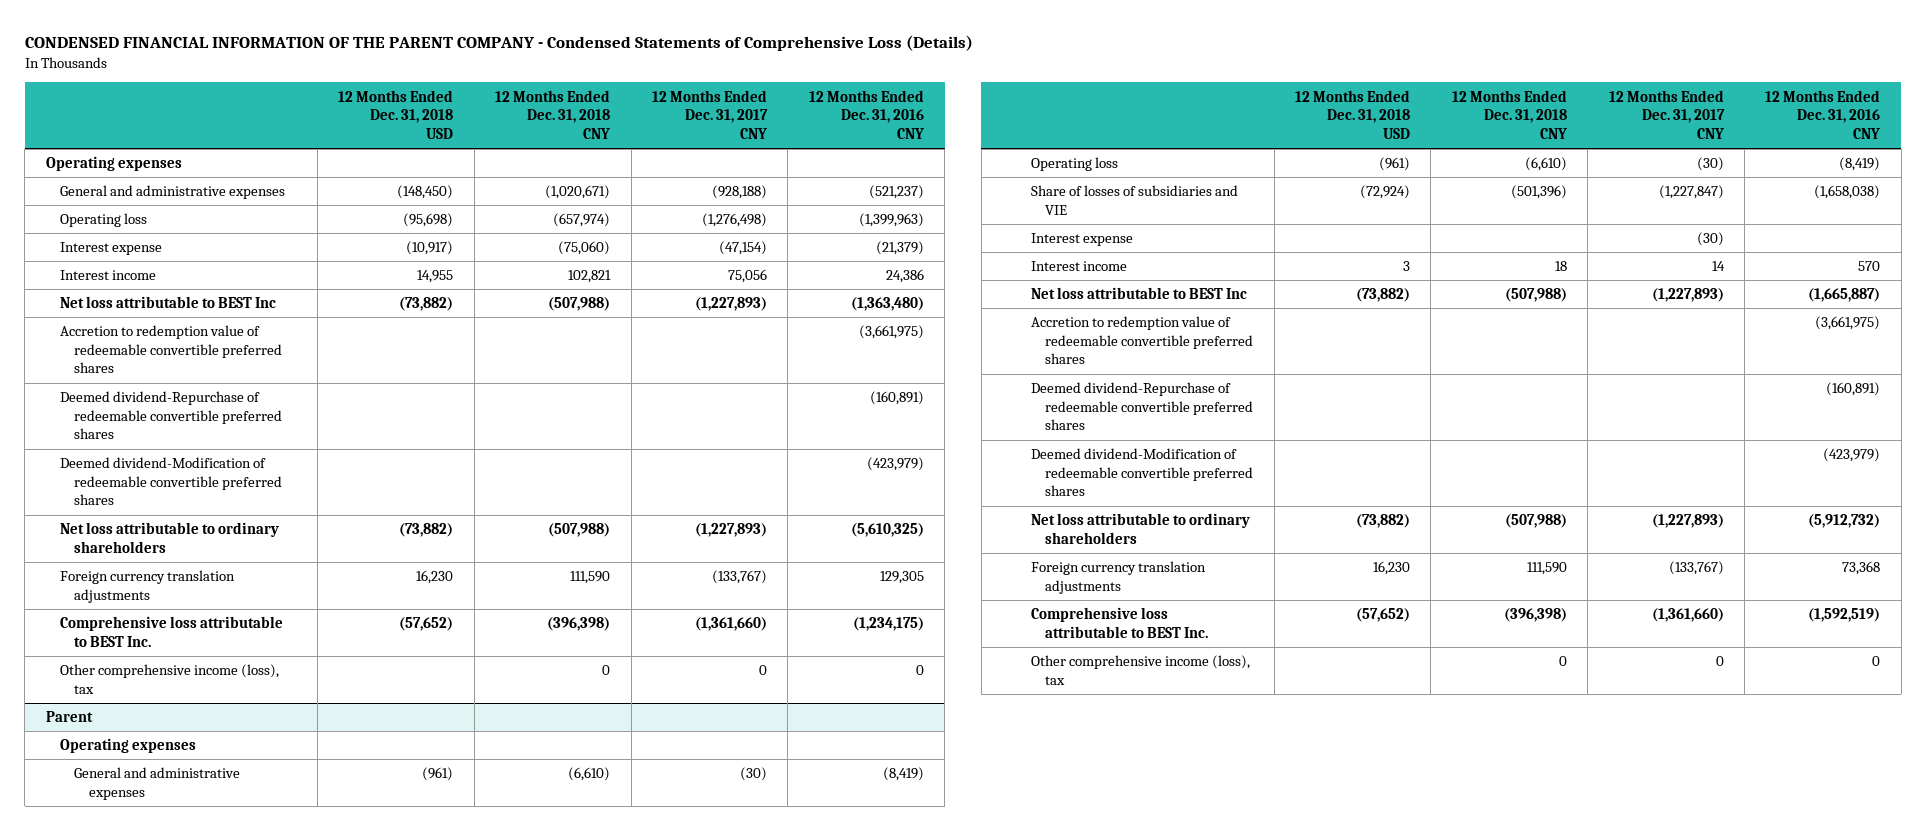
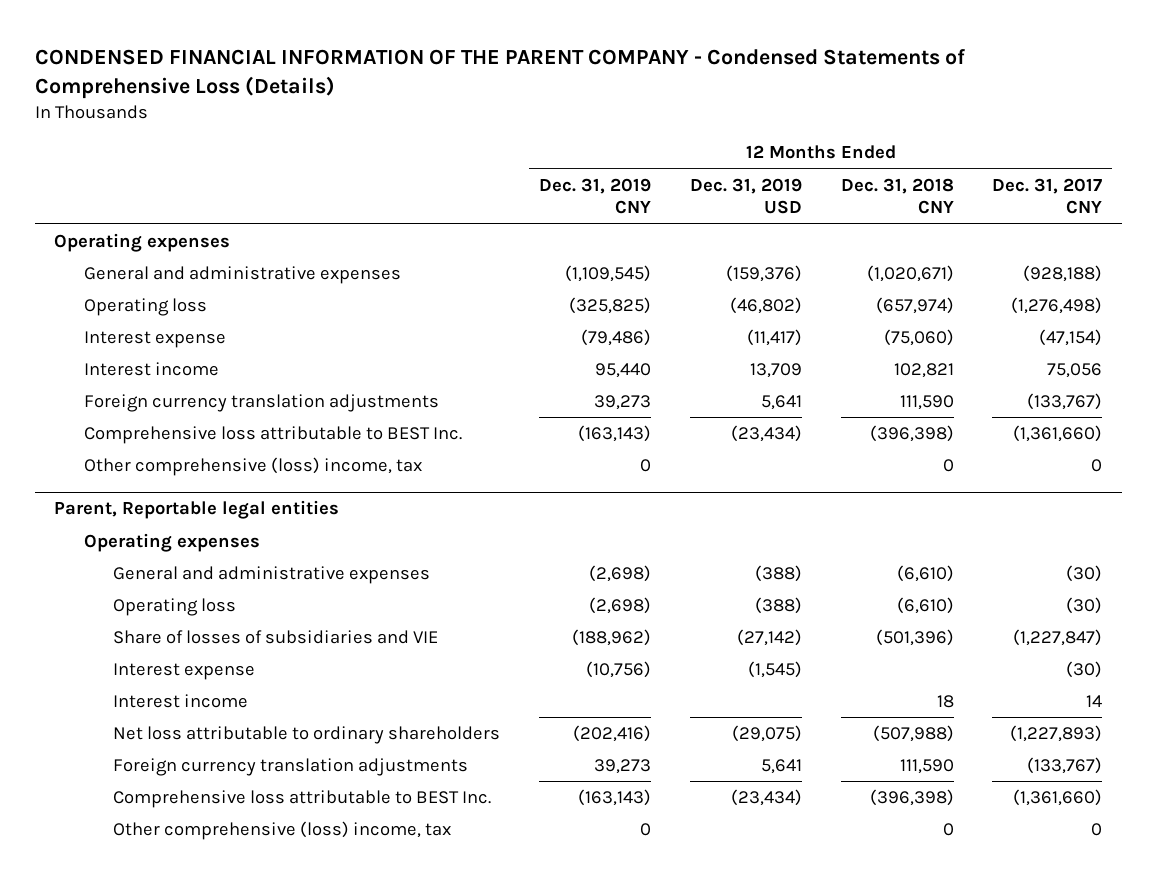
- | 12 Months Ended Dec. 31, 2018 USD | 12 Months Ended Dec. 31, 2018 CNY | 12 Months Ended Dec. 31, 2017 CNY | 12 Months Ended Dec. 31, 2016 CNY
+ | 12 Months Ended Dec. 31, 2019 CNY | 12 Months Ended Dec. 31, 2019 USD | 12 Months Ended Dec. 31, 2018 CNY | 12 Months Ended Dec. 31, 2017 CNY
- Net loss attributable to BEST Inc | (73,882) | (507,988) | (1,227,893) | (1,363,480)
- Accretion to redemption value of redeemable convertible preferred shares | | | | (3,661,975)
- Deemed dividend-Repurchase of redeemable convertible preferred shares | | | | (160,891)
- Deemed dividend-Modification of redeemable convertible preferred shares | | | | (423,979)
- Net loss attributable to ordinary shareholders | (73,882) | (507,988) | (1,227,893) | (5,610,325)
- Other comprehensive income (loss), tax | | 0 | 0 | 0
- Parent
+ Other comprehensive (loss) income, tax | 0 | | 0 | 0
+ Parent, Reportable legal entities
- Net loss attributable to BEST Inc | (73,882) | (507,988) | (1,227,893) | (1,665,887)
- Accretion to redemption value of redeemable convertible preferred shares | | | | (3,661,975)
- Deemed dividend-Repurchase of redeemable convertible preferred shares | | | | (160,891)
- Deemed dividend-Modification of redeemable convertible preferred shares | | | | (423,979)
- Other comprehensive income (loss), tax | | 0 | 0 | 0
+ Other comprehensive (loss) income, tax | 0 | | 0 | 0

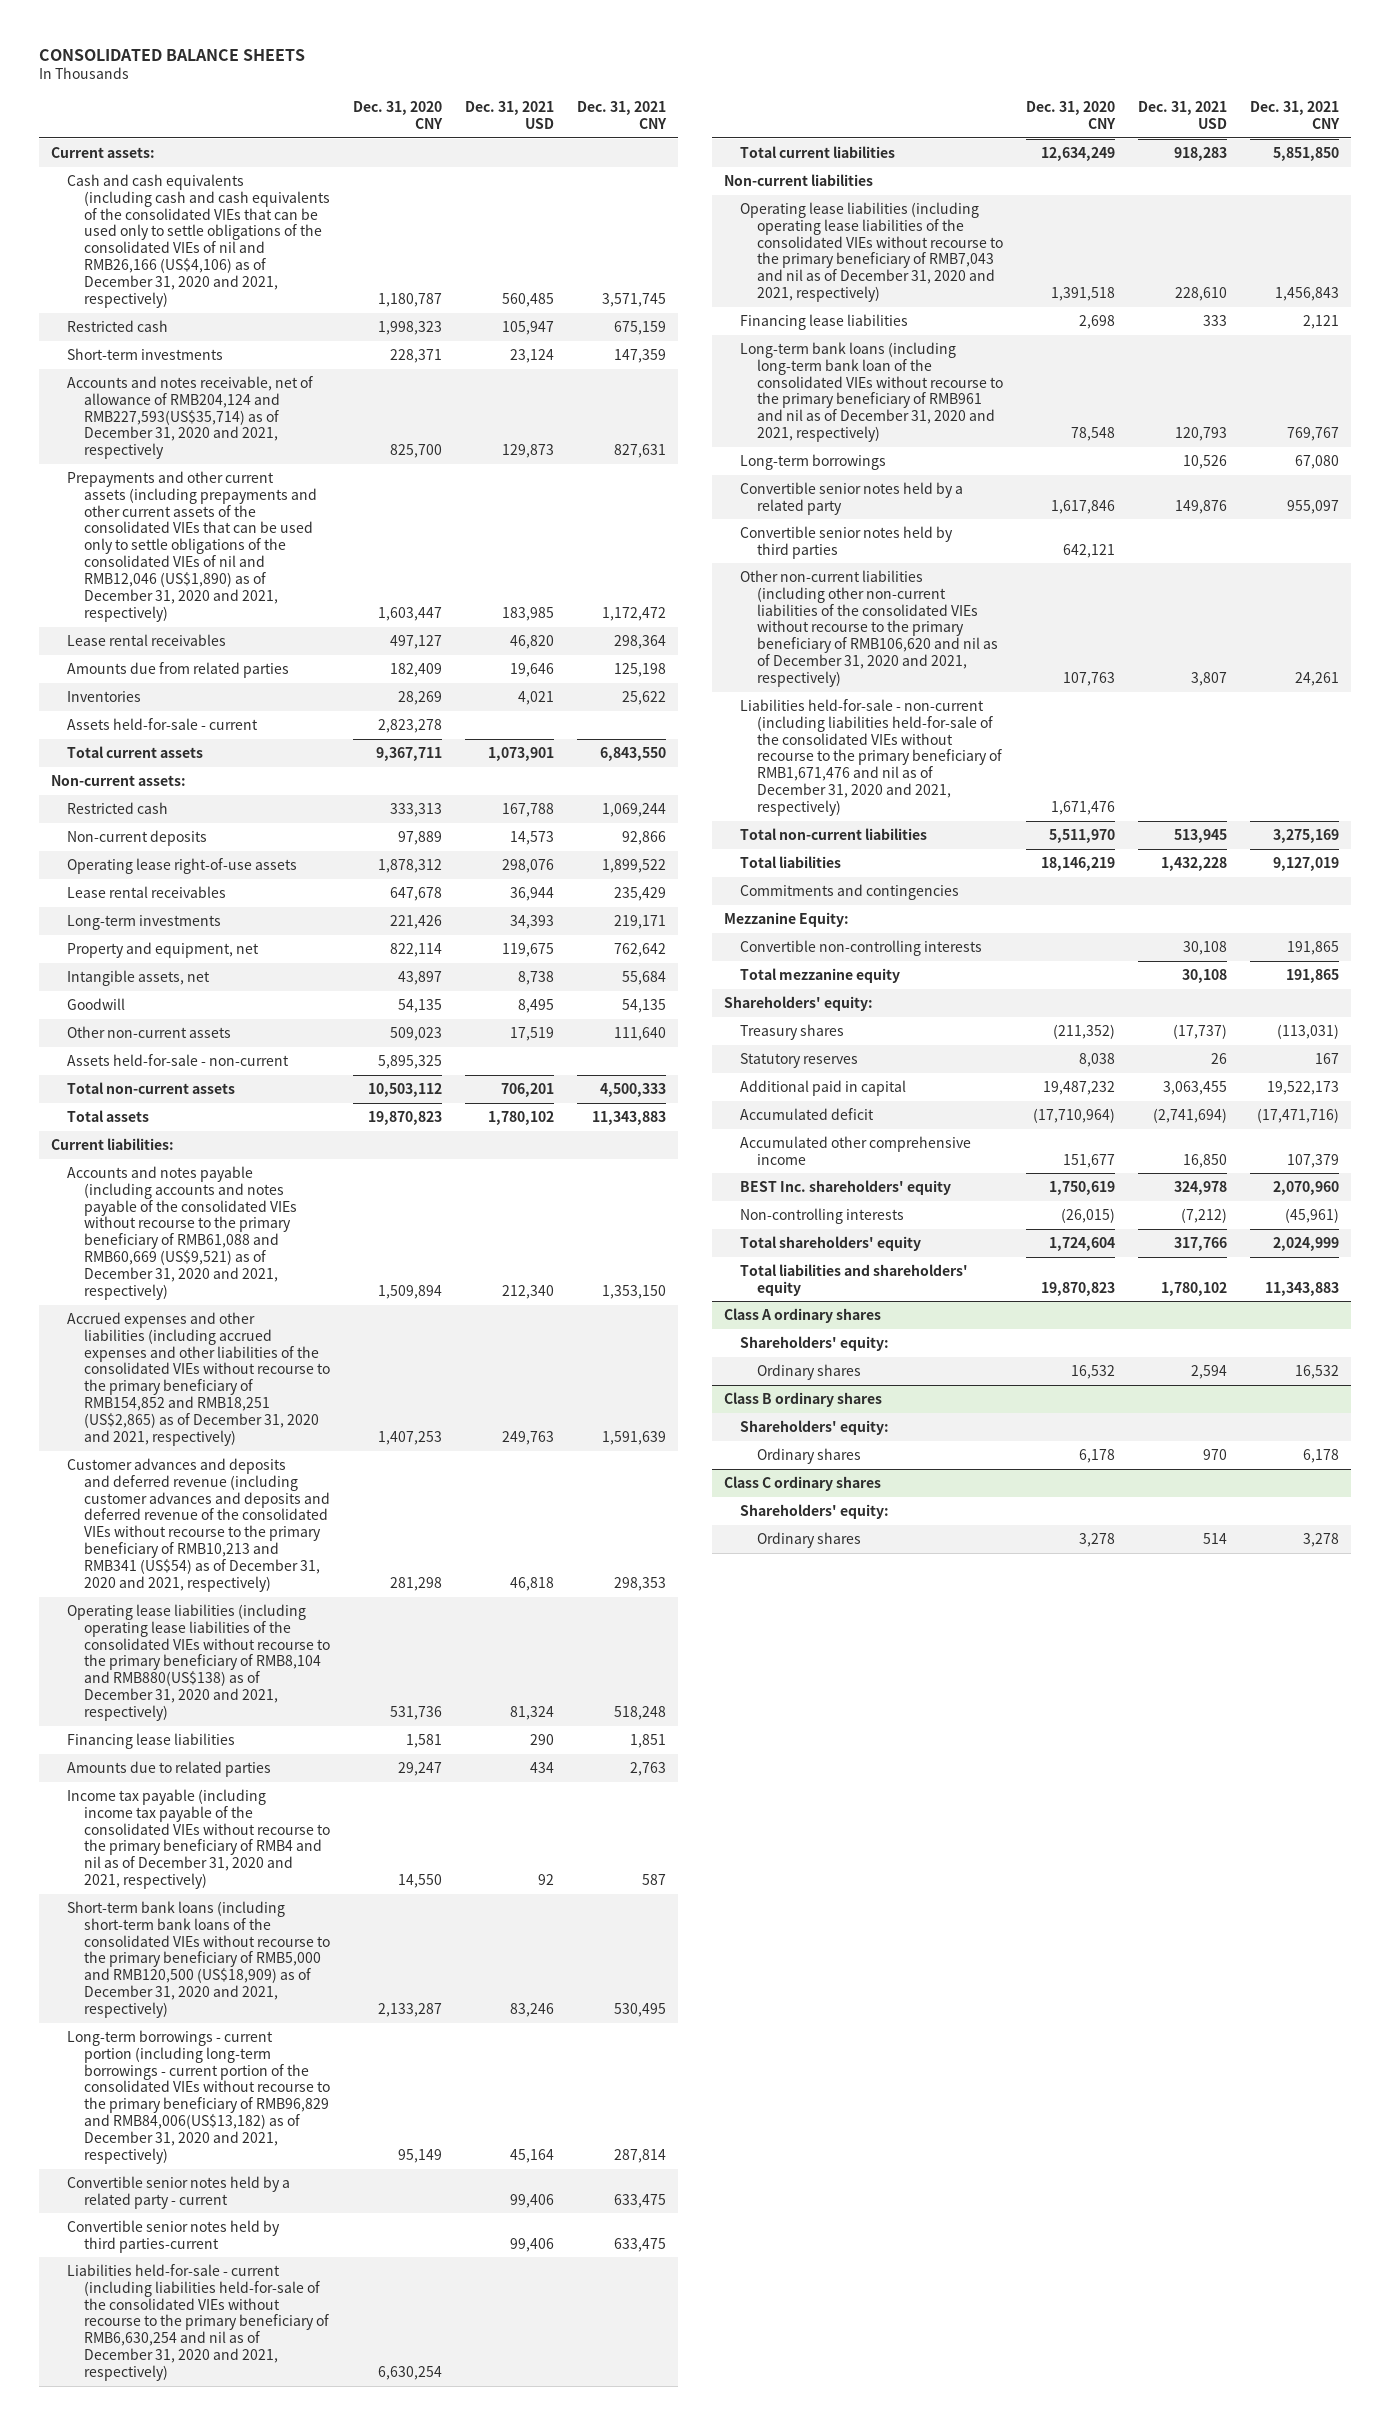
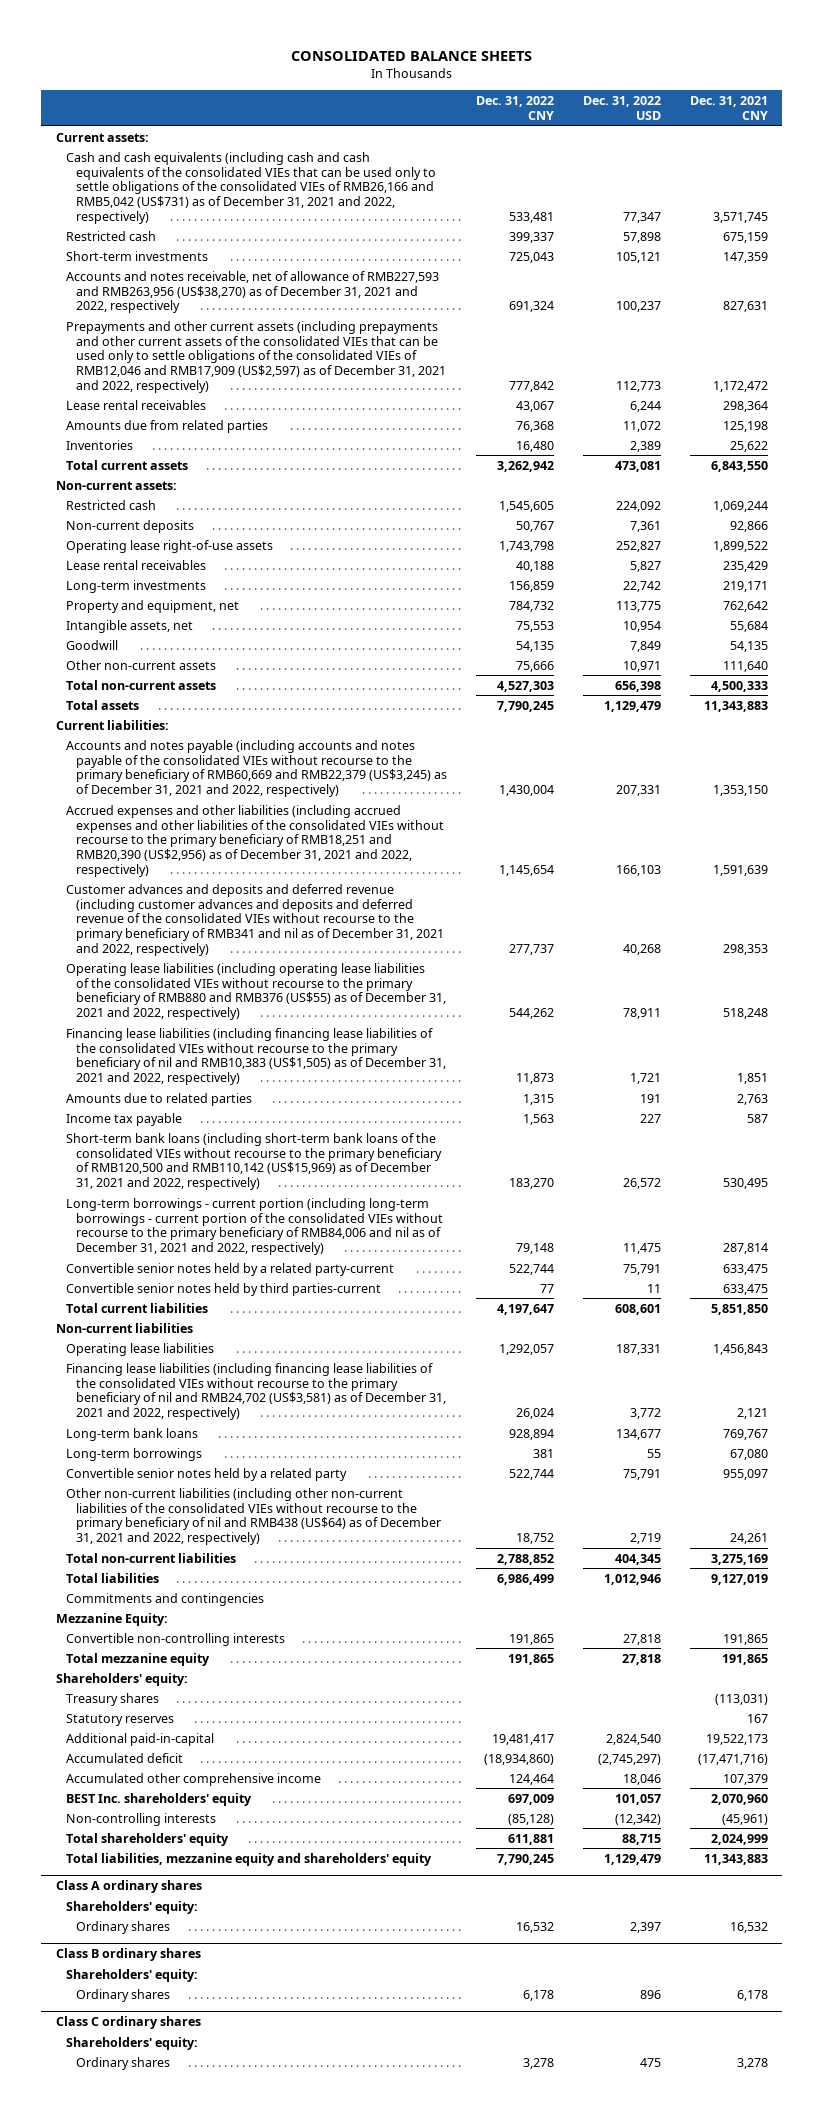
- | Dec. 31, 2020 CNY | Dec. 31, 2021 USD | Dec. 31, 2021 CNY
+ | Dec. 31, 2022 CNY | Dec. 31, 2022 USD | Dec. 31, 2021 CNY
- Cash and cash equivalents (including cash and cash equivalents of the consolidated VIEs that can be used only to settle obligations of the consolidated VIEs of nil and RMB26,166 (US$4,106) as of December 31, 2020 and 2021, respectively) | 1,180,787 | 560,485 | 3,571,745
+ Cash and cash equivalents (including cash and cash equivalents of the consolidated VIEs that can be used only to settle obligations of the consolidated VIEs of RMB26,166 and RMB5,042 (US$731) as of December 31, 2021 and 2022, respectively) | 533,481 | 77,347 | 3,571,745
- Accounts and notes receivable, net of allowance of RMB204,124 and RMB227,593(US$35,714) as of December 31, 2020 and 2021, respectively | 825,700 | 129,873 | 827,631
- Prepayments and other current assets (including prepayments and other current assets of the consolidated VIEs that can be used only to settle obligations of the consolidated VIEs of nil and RMB12,046 (US$1,890) as of December 31, 2020 and 2021, respectively) | 1,603,447 | 183,985 | 1,172,472
+ Accounts and notes receivable, net of allowance of RMB227,593 and RMB263,956 (US$38,270) as of December 31, 2021 and 2022, respectively | 691,324 | 100,237 | 827,631
+ Prepayments and other current assets (including prepayments and other current assets of the consolidated VIEs that can be used only to settle obligations of the consolidated VIEs of RMB12,046 and RMB17,909 (US$2,597) as of December 31, 2021 and 2022, respectively) | 777,842 | 112,773 | 1,172,472
- Assets held-for-sale - current | 2,823,278 | |
- Assets held-for-sale - non-current | 5,895,325 | |
- Accounts and notes payable (including accounts and notes payable of the consolidated VIEs without recourse to the primary beneficiary of RMB61,088 and RMB60,669 (US$9,521) as of December 31, 2020 and 2021, respectively) | 1,509,894 | 212,340 | 1,353,150
- Accrued expenses and other liabilities (including accrued expenses and other liabilities of the consolidated VIEs without recourse to the primary beneficiary of RMB154,852 and RMB18,251 (US$2,865) as of December 31, 2020 and 2021, respectively) | 1,407,253 | 249,763 | 1,591,639
- Customer advances and deposits and deferred revenue (including customer advances and deposits and deferred revenue of the consolidated VIEs without recourse to the primary beneficiary of RMB10,213 and RMB341 (US$54) as of December 31, 2020 and 2021, respectively) | 281,298 | 46,818 | 298,353
- Operating lease liabilities (including operating lease liabilities of the consolidated VIEs without recourse to the primary beneficiary of RMB8,104 and RMB880(US$138) as of December 31, 2020 and 2021, respectively) | 531,736 | 81,324 | 518,248
- Financing lease liabilities | 1,581 | 290 | 1,851
+ Accounts and notes payable (including accounts and notes payable of the consolidated VIEs without recourse to the primary beneficiary of RMB60,669 and RMB22,379 (US$3,245) as of December 31, 2021 and 2022, respectively) | 1,430,004 | 207,331 | 1,353,150
+ Accrued expenses and other liabilities (including accrued expenses and other liabilities of the consolidated VIEs without recourse to the primary beneficiary of RMB18,251 and RMB20,390 (US$2,956) as of December 31, 2021 and 2022, respectively) | 1,145,654 | 166,103 | 1,591,639
+ Customer advances and deposits and deferred revenue (including customer advances and deposits and deferred revenue of the consolidated VIEs without recourse to the primary beneficiary of RMB341 and nil as of December 31, 2021 and 2022, respectively) | 277,737 | 40,268 | 298,353
+ Operating lease liabilities (including operating lease liabilities of the consolidated VIEs without recourse to the primary beneficiary of RMB880 and RMB376 (US$55) as of December 31, 2021 and 2022, respectively) | 544,262 | 78,911 | 518,248
+ Financing lease liabilities (including financing lease liabilities of the consolidated VIEs without recourse to the primary beneficiary of nil and RMB10,383 (US$1,505) as of December 31, 2021 and 2022, respectively) | 11,873 | 1,721 | 1,851
- Income tax payable (including income tax payable of the consolidated VIEs without recourse to the primary beneficiary of RMB4 and nil as of December 31, 2020 and 2021, respectively) | 14,550 | 92 | 587
- Short-term bank loans (including short-term bank loans of the consolidated VIEs without recourse to the primary beneficiary of RMB5,000 and RMB120,500 (US$18,909) as of December 31, 2020 and 2021, respectively) | 2,133,287 | 83,246 | 530,495
- Long-term borrowings - current portion (including long-term borrowings - current portion of the consolidated VIEs without recourse to the primary beneficiary of RMB96,829 and RMB84,006(US$13,182) as of December 31, 2020 and 2021, respectively) | 95,149 | 45,164 | 287,814
- Convertible senior notes held by a related party - current | | 99,406 | 633,475
+ Income tax payable | 1,563 | 227 | 587
+ Short-term bank loans (including short-term bank loans of the consolidated VIEs without recourse to the primary beneficiary of RMB120,500 and RMB110,142 (US$15,969) as of December 31, 2021 and 2022, respectively) | 183,270 | 26,572 | 530,495
+ Long-term borrowings - current portion (including long-term borrowings - current portion of the consolidated VIEs without recourse to the primary beneficiary of RMB84,006 and nil as of December 31, 2021 and 2022, respectively) | 79,148 | 11,475 | 287,814
+ Convertible senior notes held by a related party-current | 522,744 | 75,791 | 633,475
- Liabilities held-for-sale - current (including liabilities held-for-sale of the consolidated VIEs without recourse to the primary beneficiary of RMB6,630,254 and nil as of December 31, 2020 and 2021, respectively) | 6,630,254 | |
- Operating lease liabilities (including operating lease liabilities of the consolidated VIEs without recourse to the primary beneficiary of RMB7,043 and nil as of December 31, 2020 and 2021, respectively) | 1,391,518 | 228,610 | 1,456,843
- Financing lease liabilities | 2,698 | 333 | 2,121
- Long-term bank loans (including long-term bank loan of the consolidated VIEs without recourse to the primary beneficiary of RMB961 and nil as of December 31, 2020 and 2021, respectively) | 78,548 | 120,793 | 769,767
+ Operating lease liabilities | 1,292,057 | 187,331 | 1,456,843
+ Financing lease liabilities (including financing lease liabilities of the consolidated VIEs without recourse to the primary beneficiary of nil and RMB24,702 (US$3,581) as of December 31, 2021 and 2022, respectively) | 26,024 | 3,772 | 2,121
+ Long-term bank loans | 928,894 | 134,677 | 769,767
- Convertible senior notes held by third parties | 642,121 | |
- Other non-current liabilities (including other non-current liabilities of the consolidated VIEs without recourse to the primary beneficiary of RMB106,620 and nil as of December 31, 2020 and 2021, respectively) | 107,763 | 3,807 | 24,261
- Liabilities held-for-sale - non-current (including liabilities held-for-sale of the consolidated VIEs without recourse to the primary beneficiary of RMB1,671,476 and nil as of December 31, 2020 and 2021, respectively) | 1,671,476 | |
+ Other non-current liabilities (including other non-current liabilities of the consolidated VIEs without recourse to the primary beneficiary of nil and RMB438 (US$64) as of December 31, 2021 and 2022, respectively) | 18,752 | 2,719 | 24,261
- Additional paid in capital | 19,487,232 | 3,063,455 | 19,522,173
+ Additional paid-in-capital | 19,481,417 | 2,824,540 | 19,522,173
- Total liabilities and shareholders' equity | 19,870,823 | 1,780,102 | 11,343,883
+ Total liabilities, mezzanine equity and shareholders' equity | 7,790,245 | 1,129,479 | 11,343,883

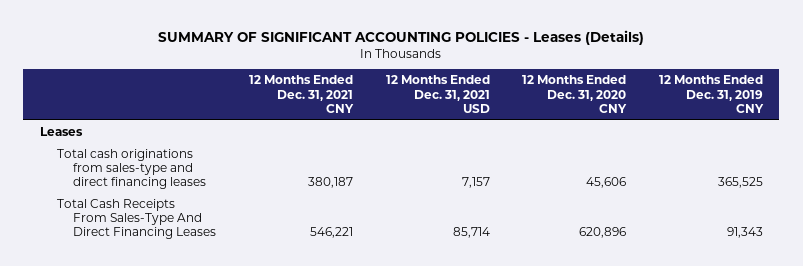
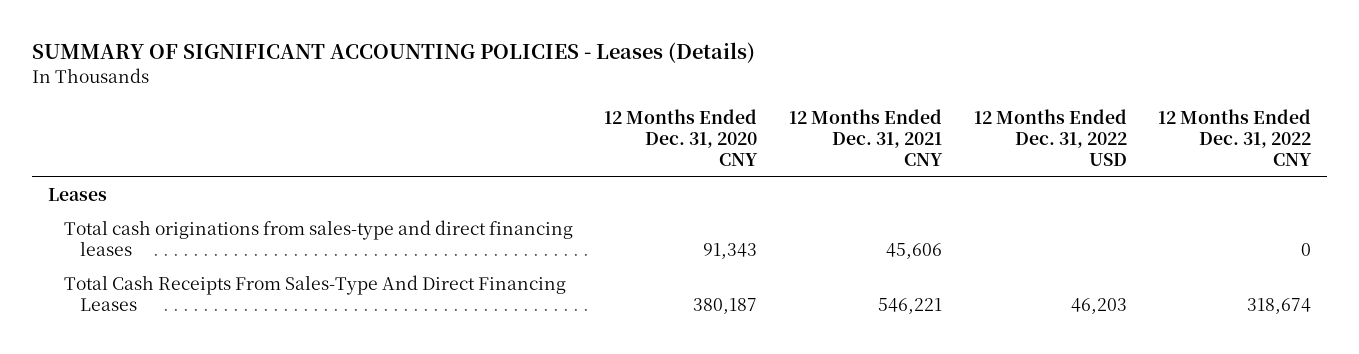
- | 12 Months Ended Dec. 31, 2021 CNY | 12 Months Ended Dec. 31, 2021 USD | 12 Months Ended Dec. 31, 2020 CNY | 12 Months Ended Dec. 31, 2019 CNY
+ | 12 Months Ended Dec. 31, 2020 CNY | 12 Months Ended Dec. 31, 2021 CNY | 12 Months Ended Dec. 31, 2022 USD | 12 Months Ended Dec. 31, 2022 CNY
- Total cash originations from sales-type and direct financing leases | 380,187 | 7,157 | 45,606 | 365,525
- Total Cash Receipts From Sales-Type And Direct Financing Leases | 546,221 | 85,714 | 620,896 | 91,343
+ Total cash originations from sales-type and direct financing leases | 91,343 | 45,606 | | 0
+ Total Cash Receipts From Sales-Type And Direct Financing Leases | 380,187 | 546,221 | 46,203 | 318,674

